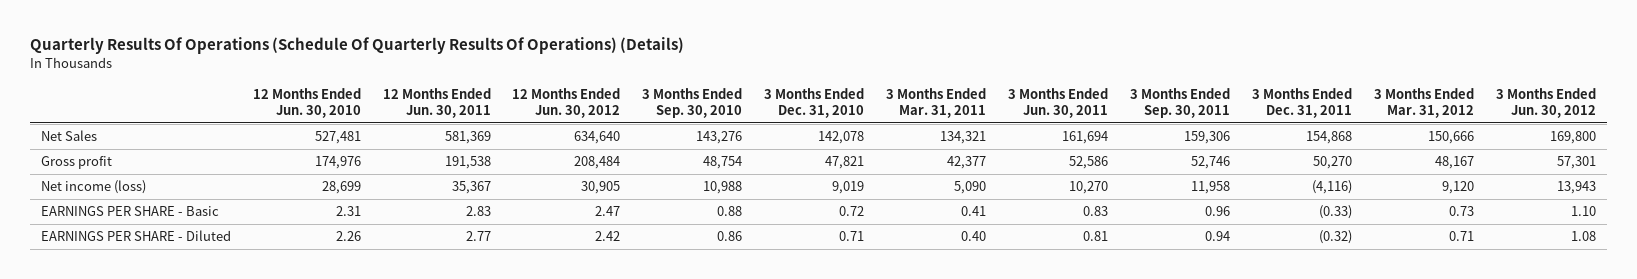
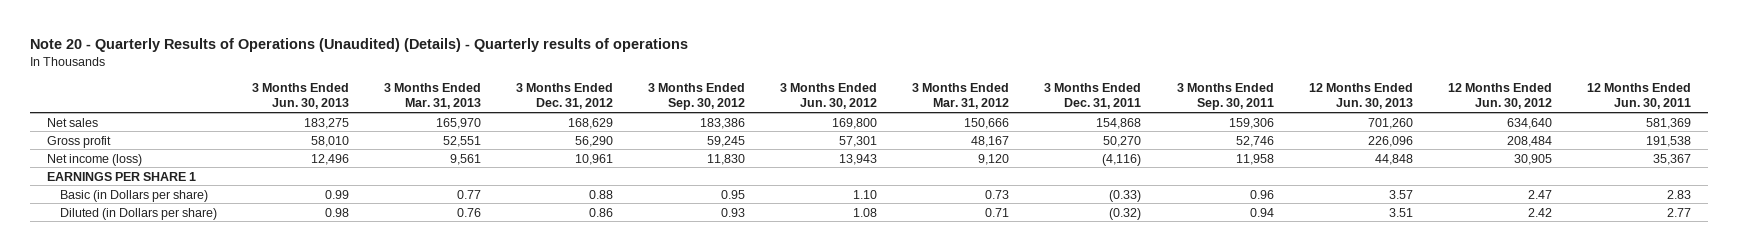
- Quarterly Results Of Operations (Schedule Of Quarterly Results Of Operations) (Details)
+ Note 20 - Quarterly Results of Operations (Unaudited) (Details) - Quarterly results of operations
- | 12 Months Ended Jun. 30, 2010 | 12 Months Ended Jun. 30, 2011 | 12 Months Ended Jun. 30, 2012 | 3 Months Ended Sep. 30, 2010 | 3 Months Ended Dec. 31, 2010 | 3 Months Ended Mar. 31, 2011 | 3 Months Ended Jun. 30, 2011 | 3 Months Ended Sep. 30, 2011 | 3 Months Ended Dec. 31, 2011 | 3 Months Ended Mar. 31, 2012 | 3 Months Ended Jun. 30, 2012
+ | 3 Months Ended Jun. 30, 2013 | 3 Months Ended Mar. 31, 2013 | 3 Months Ended Dec. 31, 2012 | 3 Months Ended Sep. 30, 2012 | 3 Months Ended Jun. 30, 2012 | 3 Months Ended Mar. 31, 2012 | 3 Months Ended Dec. 31, 2011 | 3 Months Ended Sep. 30, 2011 | 12 Months Ended Jun. 30, 2013 | 12 Months Ended Jun. 30, 2012 | 12 Months Ended Jun. 30, 2011
- Net Sales | 527,481 | 581,369 | 634,640 | 143,276 | 142,078 | 134,321 | 161,694 | 159,306 | 154,868 | 150,666 | 169,800
+ Net sales | 183,275 | 165,970 | 168,629 | 183,386 | 169,800 | 150,666 | 154,868 | 159,306 | 701,260 | 634,640 | 581,369
- EARNINGS PER SHARE - Basic | 2.31 | 2.83 | 2.47 | 0.88 | 0.72 | 0.41 | 0.83 | 0.96 | (0.33) | 0.73 | 1.10
- EARNINGS PER SHARE - Diluted | 2.26 | 2.77 | 2.42 | 0.86 | 0.71 | 0.40 | 0.81 | 0.94 | (0.32) | 0.71 | 1.08
+ EARNINGS PER SHARE 1
+ Basic (in Dollars per share) | 0.99 | 0.77 | 0.88 | 0.95 | 1.10 | 0.73 | (0.33) | 0.96 | 3.57 | 2.47 | 2.83
+ Diluted (in Dollars per share) | 0.98 | 0.76 | 0.86 | 0.93 | 1.08 | 0.71 | (0.32) | 0.94 | 3.51 | 2.42 | 2.77

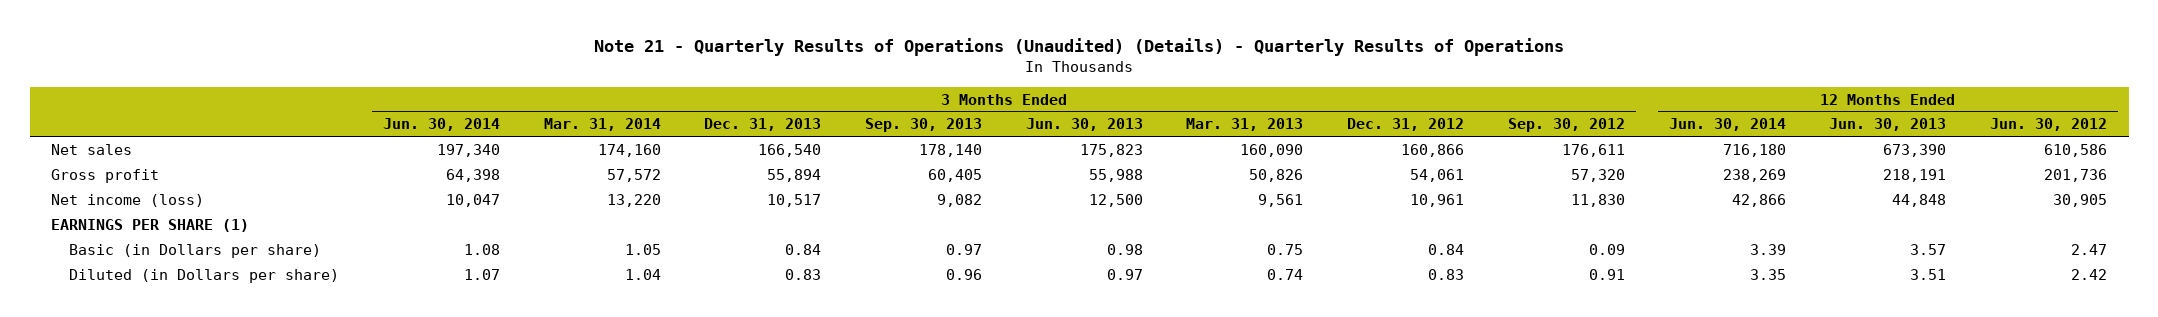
- Note 20 - Quarterly Results of Operations (Unaudited) (Details) - Quarterly results of operations
+ Note 21 - Quarterly Results of Operations (Unaudited) (Details) - Quarterly Results of Operations
- | 3 Months Ended Jun. 30, 2013 | 3 Months Ended Mar. 31, 2013 | 3 Months Ended Dec. 31, 2012 | 3 Months Ended Sep. 30, 2012 | 3 Months Ended Jun. 30, 2012 | 3 Months Ended Mar. 31, 2012 | 3 Months Ended Dec. 31, 2011 | 3 Months Ended Sep. 30, 2011 | 12 Months Ended Jun. 30, 2013 | 12 Months Ended Jun. 30, 2012 | 12 Months Ended Jun. 30, 2011
+ | 3 Months Ended Jun. 30, 2014 | 3 Months Ended Mar. 31, 2014 | 3 Months Ended Dec. 31, 2013 | 3 Months Ended Sep. 30, 2013 | 3 Months Ended Jun. 30, 2013 | 3 Months Ended Mar. 31, 2013 | 3 Months Ended Dec. 31, 2012 | 3 Months Ended Sep. 30, 2012 | 12 Months Ended Jun. 30, 2014 | 12 Months Ended Jun. 30, 2013 | 12 Months Ended Jun. 30, 2012
- Net sales | 183,275 | 165,970 | 168,629 | 183,386 | 169,800 | 150,666 | 154,868 | 159,306 | 701,260 | 634,640 | 581,369
- Gross profit | 58,010 | 52,551 | 56,290 | 59,245 | 57,301 | 48,167 | 50,270 | 52,746 | 226,096 | 208,484 | 191,538
- Net income (loss) | 12,496 | 9,561 | 10,961 | 11,830 | 13,943 | 9,120 | (4,116) | 11,958 | 44,848 | 30,905 | 35,367
- EARNINGS PER SHARE 1
- Basic (in Dollars per share) | 0.99 | 0.77 | 0.88 | 0.95 | 1.10 | 0.73 | (0.33) | 0.96 | 3.57 | 2.47 | 2.83
- Diluted (in Dollars per share) | 0.98 | 0.76 | 0.86 | 0.93 | 1.08 | 0.71 | (0.32) | 0.94 | 3.51 | 2.42 | 2.77
+ Net sales | 197,340 | 174,160 | 166,540 | 178,140 | 175,823 | 160,090 | 160,866 | 176,611 | 716,180 | 673,390 | 610,586
+ Gross profit | 64,398 | 57,572 | 55,894 | 60,405 | 55,988 | 50,826 | 54,061 | 57,320 | 238,269 | 218,191 | 201,736
+ Net income (loss) | 10,047 | 13,220 | 10,517 | 9,082 | 12,500 | 9,561 | 10,961 | 11,830 | 42,866 | 44,848 | 30,905
+ EARNINGS PER SHARE (1)
+ Basic (in Dollars per share) | 1.08 | 1.05 | 0.84 | 0.97 | 0.98 | 0.75 | 0.84 | 0.09 | 3.39 | 3.57 | 2.47
+ Diluted (in Dollars per share) | 1.07 | 1.04 | 0.83 | 0.96 | 0.97 | 0.74 | 0.83 | 0.91 | 3.35 | 3.51 | 2.42

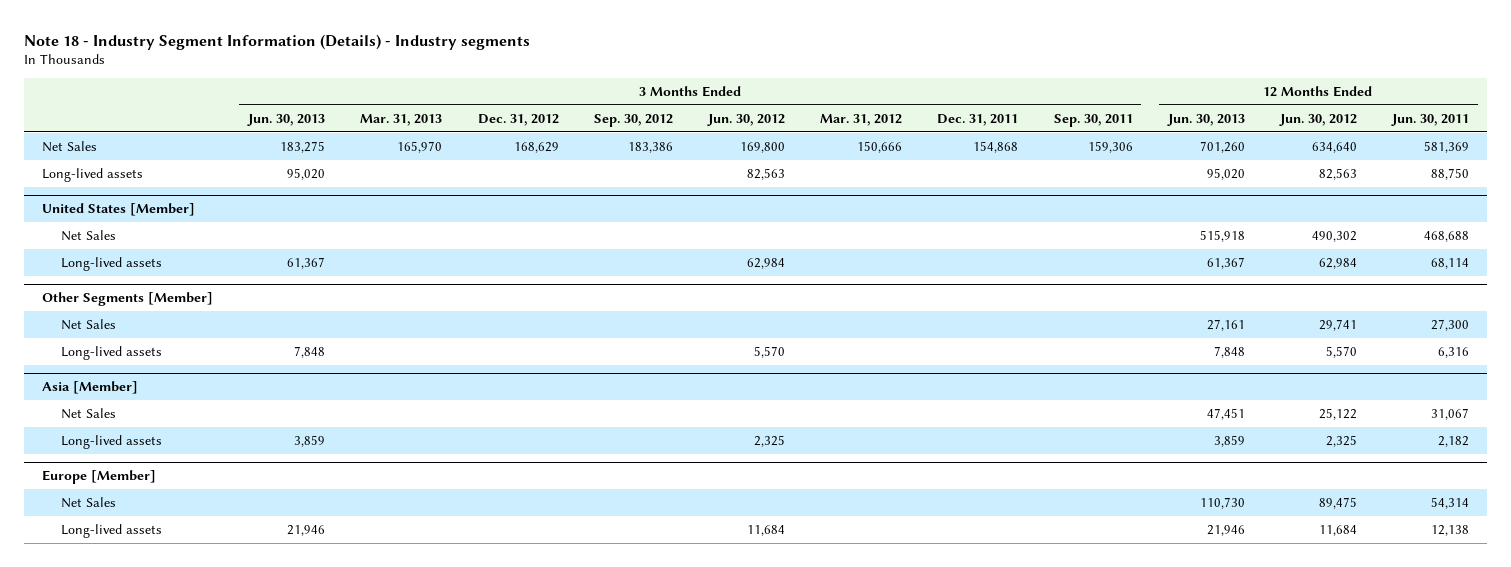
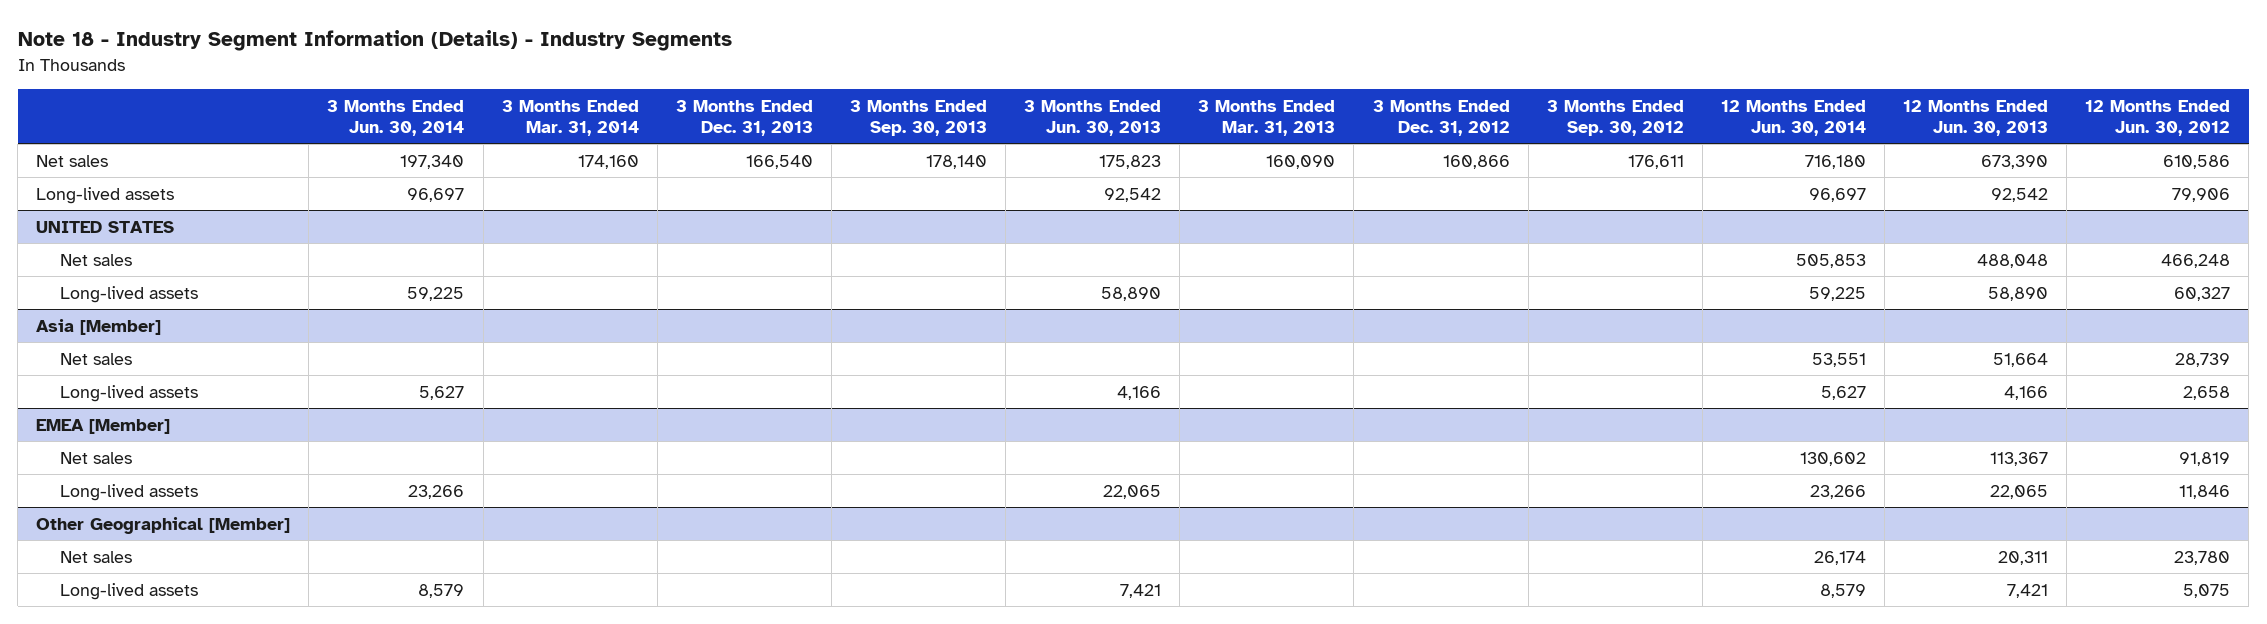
- Note 18 - Industry Segment Information (Details) - Industry segments
+ Note 18 - Industry Segment Information (Details) - Industry Segments
- | 3 Months Ended Jun. 30, 2013 | 3 Months Ended Mar. 31, 2013 | 3 Months Ended Dec. 31, 2012 | 3 Months Ended Sep. 30, 2012 | 3 Months Ended Jun. 30, 2012 | 3 Months Ended Mar. 31, 2012 | 3 Months Ended Dec. 31, 2011 | 3 Months Ended Sep. 30, 2011 | 12 Months Ended Jun. 30, 2013 | 12 Months Ended Jun. 30, 2012 | 12 Months Ended Jun. 30, 2011
+ | 3 Months Ended Jun. 30, 2014 | 3 Months Ended Mar. 31, 2014 | 3 Months Ended Dec. 31, 2013 | 3 Months Ended Sep. 30, 2013 | 3 Months Ended Jun. 30, 2013 | 3 Months Ended Mar. 31, 2013 | 3 Months Ended Dec. 31, 2012 | 3 Months Ended Sep. 30, 2012 | 12 Months Ended Jun. 30, 2014 | 12 Months Ended Jun. 30, 2013 | 12 Months Ended Jun. 30, 2012
- Net Sales | 183,275 | 165,970 | 168,629 | 183,386 | 169,800 | 150,666 | 154,868 | 159,306 | 701,260 | 634,640 | 581,369
- Long-lived assets | 95,020 | | | | 82,563 | | | | 95,020 | 82,563 | 88,750
- United States [Member]
- Net Sales | | | | | | | | | 515,918 | 490,302 | 468,688
- Long-lived assets | 61,367 | | | | 62,984 | | | | 61,367 | 62,984 | 68,114
- Other Segments [Member]
- Net Sales | | | | | | | | | 27,161 | 29,741 | 27,300
- Long-lived assets | 7,848 | | | | 5,570 | | | | 7,848 | 5,570 | 6,316
+ Net sales | 197,340 | 174,160 | 166,540 | 178,140 | 175,823 | 160,090 | 160,866 | 176,611 | 716,180 | 673,390 | 610,586
+ Long-lived assets | 96,697 | | | | 92,542 | | | | 96,697 | 92,542 | 79,906
+ UNITED STATES
+ Net sales | | | | | | | | | 505,853 | 488,048 | 466,248
+ Long-lived assets | 59,225 | | | | 58,890 | | | | 59,225 | 58,890 | 60,327
@ Asia [Member]
- Net Sales | | | | | | | | | 47,451 | 25,122 | 31,067
- Long-lived assets | 3,859 | | | | 2,325 | | | | 3,859 | 2,325 | 2,182
- Europe [Member]
- Net Sales | | | | | | | | | 110,730 | 89,475 | 54,314
- Long-lived assets | 21,946 | | | | 11,684 | | | | 21,946 | 11,684 | 12,138
@ Asia [Member]
+ Net sales | | | | | | | | | 53,551 | 51,664 | 28,739
+ Long-lived assets | 5,627 | | | | 4,166 | | | | 5,627 | 4,166 | 2,658
+ EMEA [Member]
+ Net sales | | | | | | | | | 130,602 | 113,367 | 91,819
+ Long-lived assets | 23,266 | | | | 22,065 | | | | 23,266 | 22,065 | 11,846
+ Other Geographical [Member]
+ Net sales | | | | | | | | | 26,174 | 20,311 | 23,780
+ Long-lived assets | 8,579 | | | | 7,421 | | | | 8,579 | 7,421 | 5,075

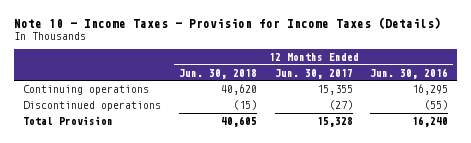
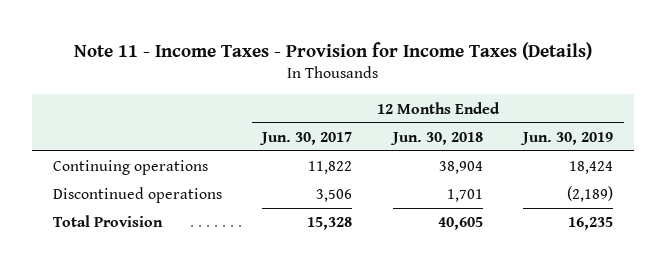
- Note 10 - Income Taxes - Provision for Income Taxes (Details)
+ Note 11 - Income Taxes - Provision for Income Taxes (Details)
- | 12 Months Ended Jun. 30, 2018 | 12 Months Ended Jun. 30, 2017 | 12 Months Ended Jun. 30, 2016
+ | 12 Months Ended Jun. 30, 2017 | 12 Months Ended Jun. 30, 2018 | 12 Months Ended Jun. 30, 2019
- Continuing operations | 40,620 | 15,355 | 16,295
- Discontinued operations | (15) | (27) | (55)
+ Continuing operations | 11,822 | 38,904 | 18,424
+ Discontinued operations | 3,506 | 1,701 | (2,189)

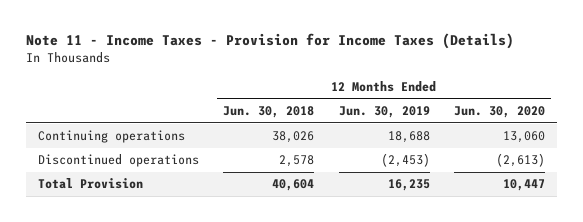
- | 12 Months Ended Jun. 30, 2017 | 12 Months Ended Jun. 30, 2018 | 12 Months Ended Jun. 30, 2019
+ | 12 Months Ended Jun. 30, 2018 | 12 Months Ended Jun. 30, 2019 | 12 Months Ended Jun. 30, 2020
- Continuing operations | 11,822 | 38,904 | 18,424
- Discontinued operations | 3,506 | 1,701 | (2,189)
- Total Provision | 15,328 | 40,605 | 16,235
+ Continuing operations | 38,026 | 18,688 | 13,060
+ Discontinued operations | 2,578 | (2,453) | (2,613)
+ Total Provision | 40,604 | 16,235 | 10,447

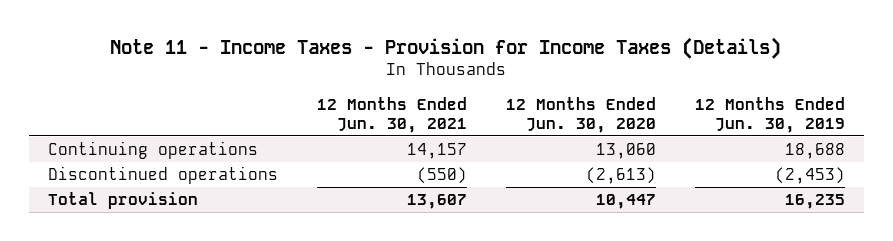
- | 12 Months Ended Jun. 30, 2018 | 12 Months Ended Jun. 30, 2019 | 12 Months Ended Jun. 30, 2020
+ | 12 Months Ended Jun. 30, 2021 | 12 Months Ended Jun. 30, 2020 | 12 Months Ended Jun. 30, 2019
- Total Provision | 40,604 | 16,235 | 10,447
+ Total provision | 13,607 | 10,447 | 16,235

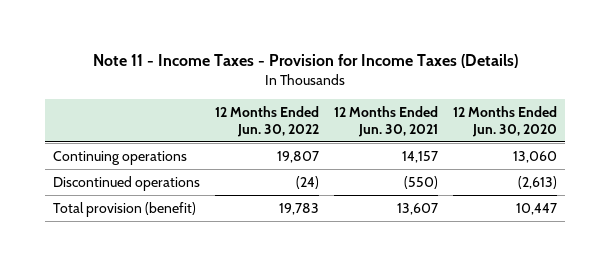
- | 12 Months Ended Jun. 30, 2021 | 12 Months Ended Jun. 30, 2020 | 12 Months Ended Jun. 30, 2019
+ | 12 Months Ended Jun. 30, 2022 | 12 Months Ended Jun. 30, 2021 | 12 Months Ended Jun. 30, 2020
- Total provision | 13,607 | 10,447 | 16,235
+ Total provision (benefit) | 19,783 | 13,607 | 10,447

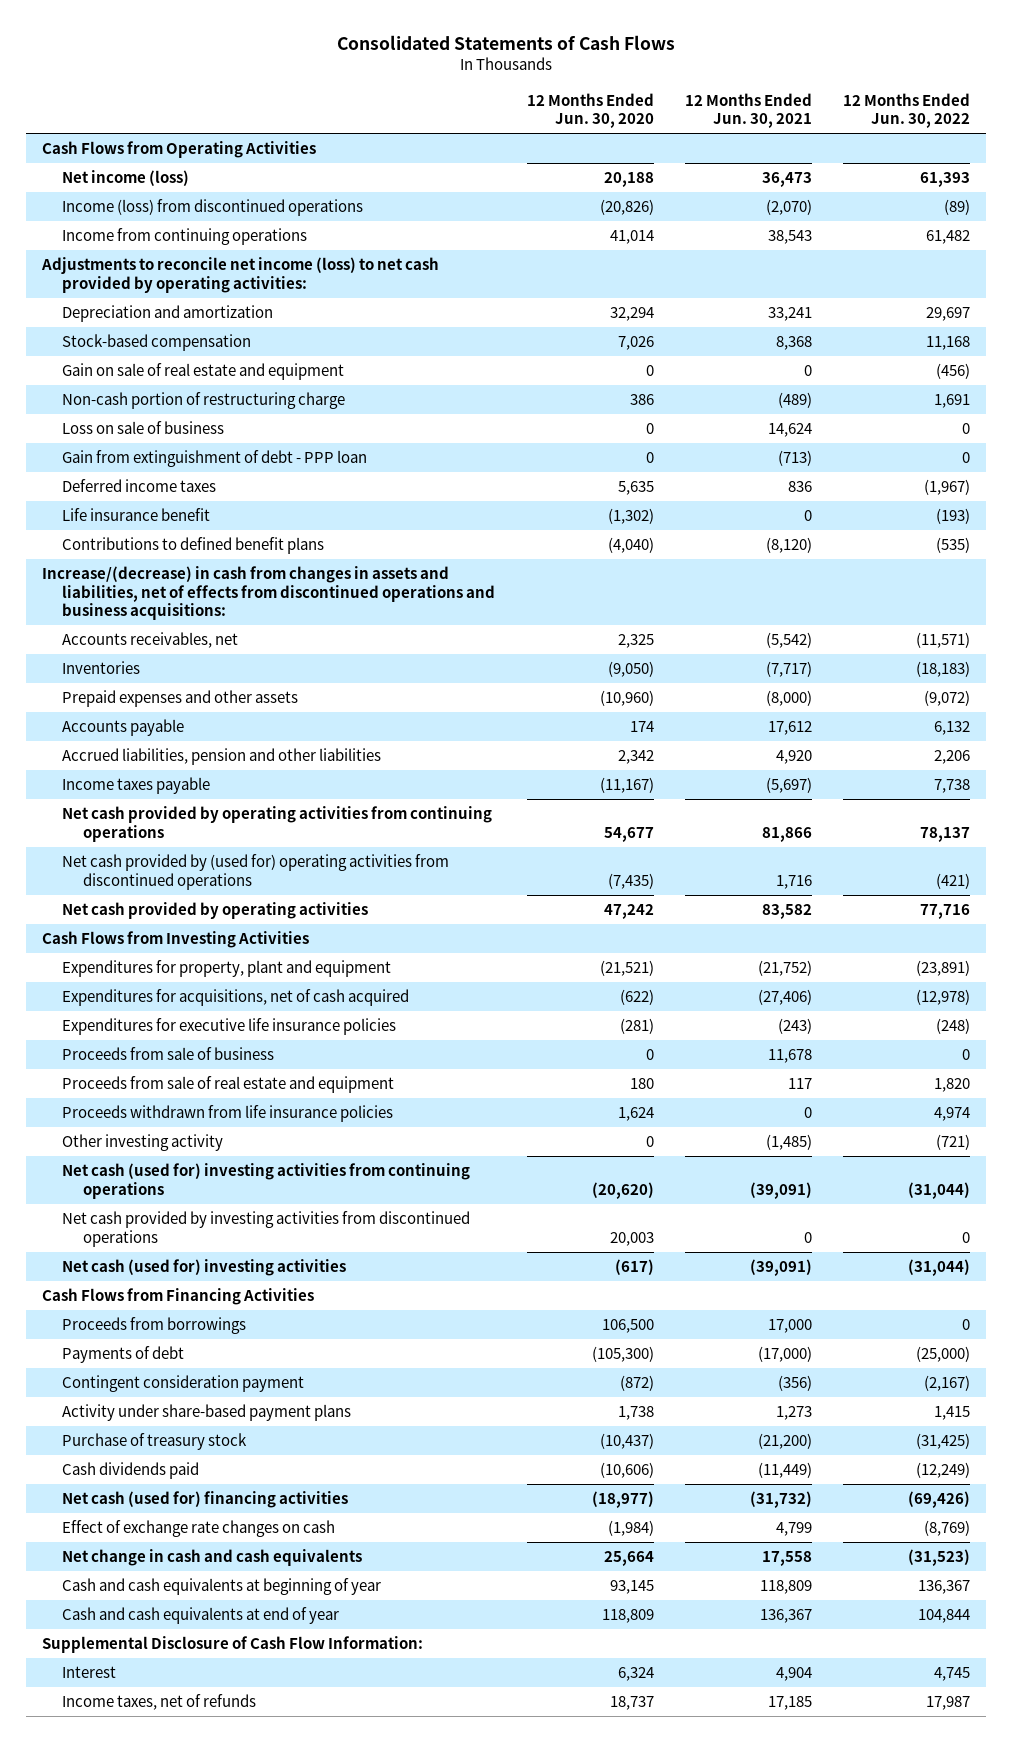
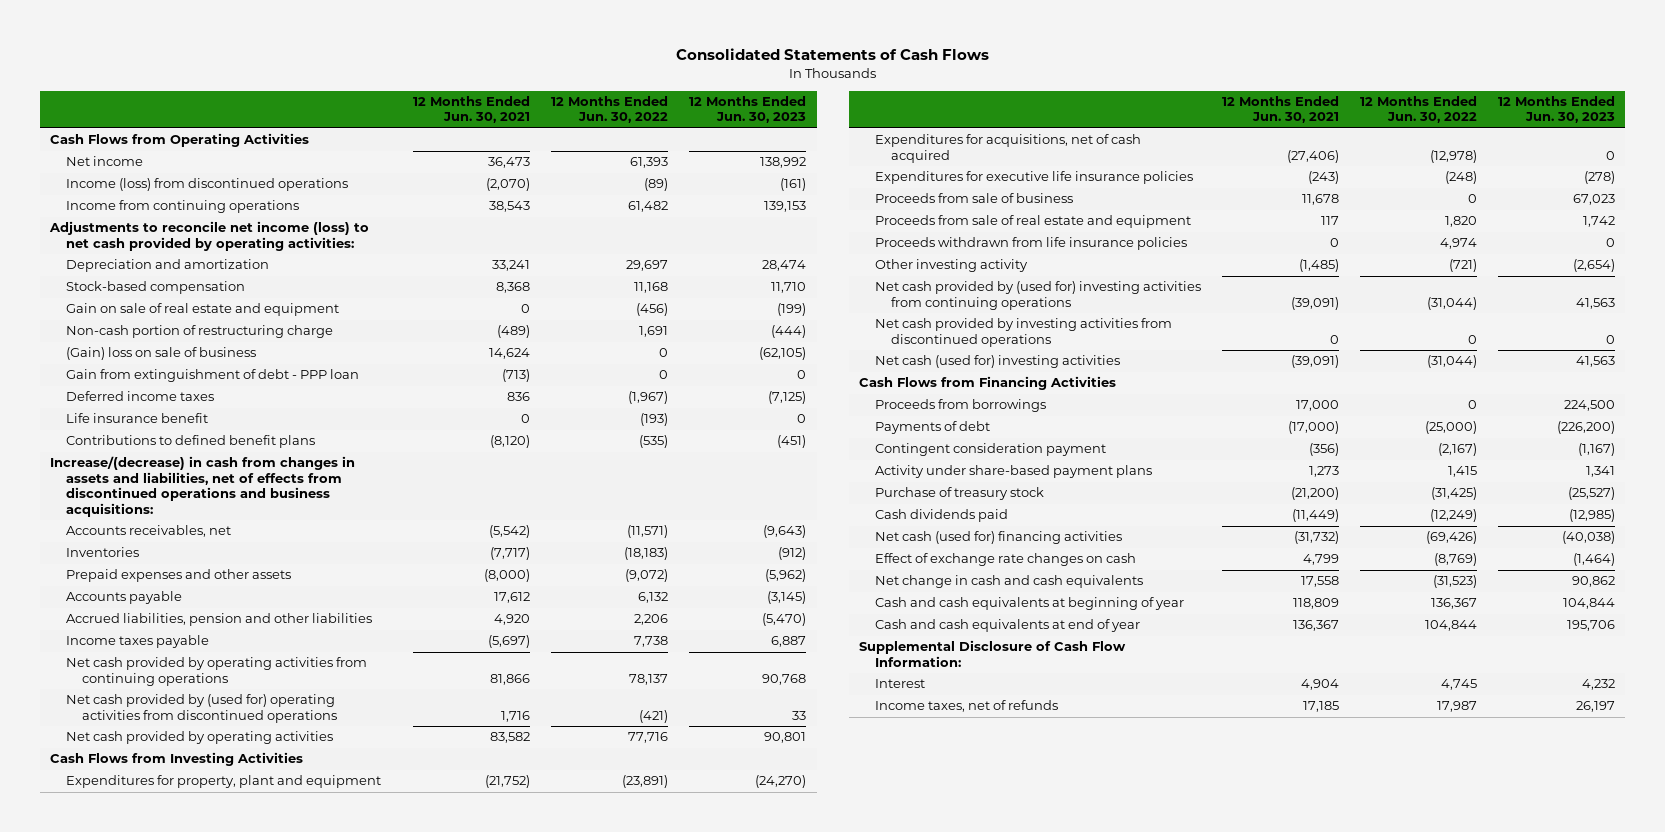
- | 12 Months Ended Jun. 30, 2020 | 12 Months Ended Jun. 30, 2021 | 12 Months Ended Jun. 30, 2022
+ | 12 Months Ended Jun. 30, 2021 | 12 Months Ended Jun. 30, 2022 | 12 Months Ended Jun. 30, 2023
- Net income (loss) | 20,188 | 36,473 | 61,393
+ Net income | 36,473 | 61,393 | 138,992
- Loss on sale of business | 0 | 14,624 | 0
+ (Gain) loss on sale of business | 14,624 | 0 | (62,105)
- Net cash (used for) investing activities from continuing operations | (20,620) | (39,091) | (31,044)
+ Net cash provided by (used for) investing activities from continuing operations | (39,091) | (31,044) | 41,563

